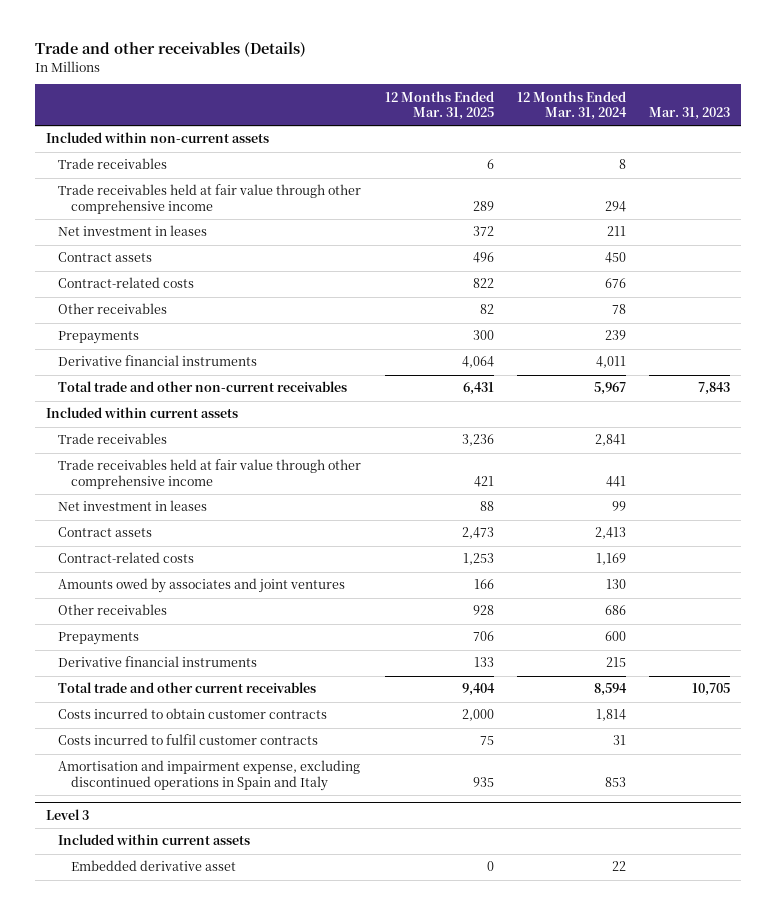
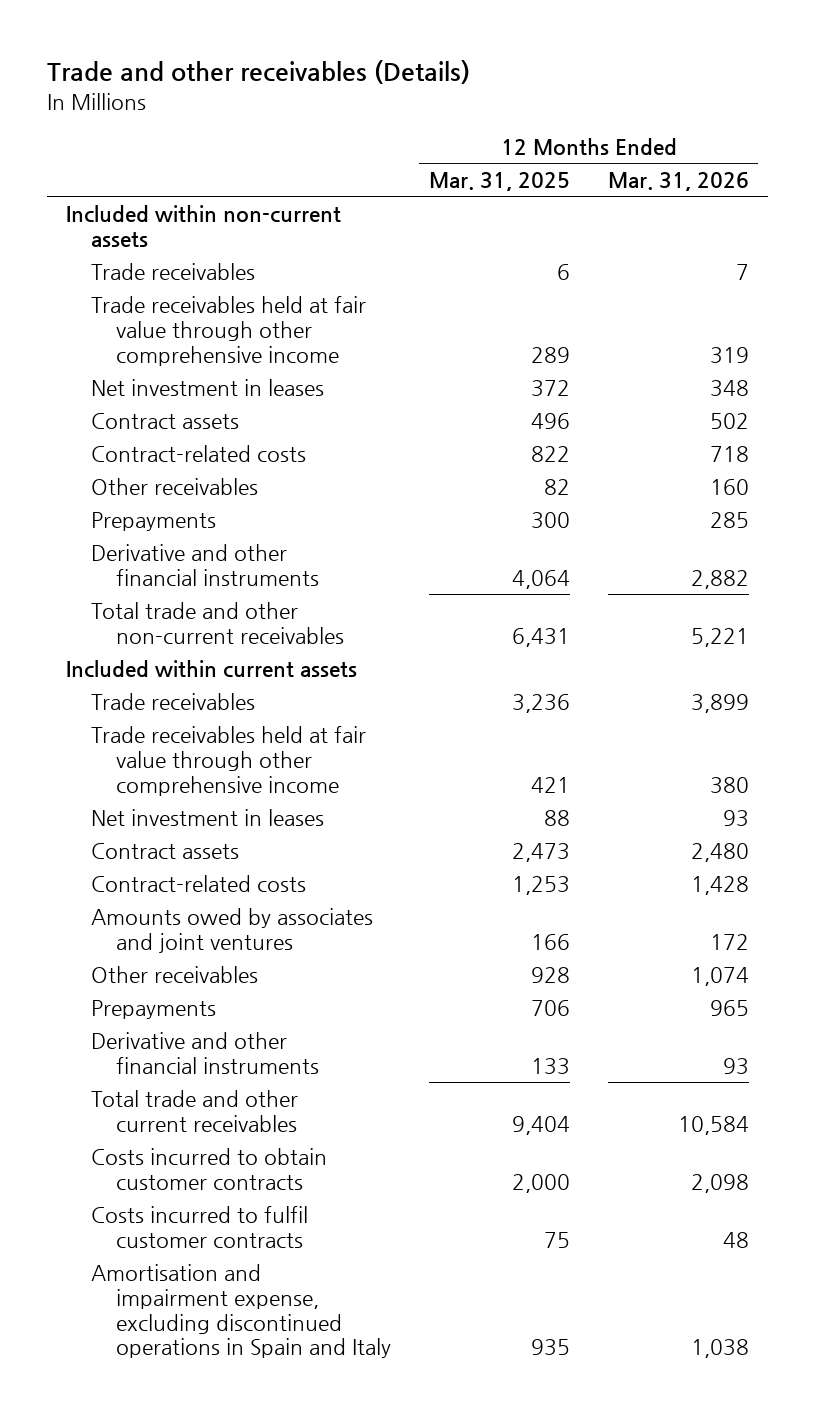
- | 12 Months Ended Mar. 31, 2025 | 12 Months Ended Mar. 31, 2024 | Mar. 31, 2023
+ | 12 Months Ended Mar. 31, 2025 | 12 Months Ended Mar. 31, 2026
- Derivative financial instruments | 4,064 | 4,011 |
+ Derivative and other financial instruments | 4,064 | 2,882
- Derivative financial instruments | 133 | 215 |
+ Derivative and other financial instruments | 133 | 93
- Level 3
- Included within current assets
- Embedded derivative asset | 0 | 22 |

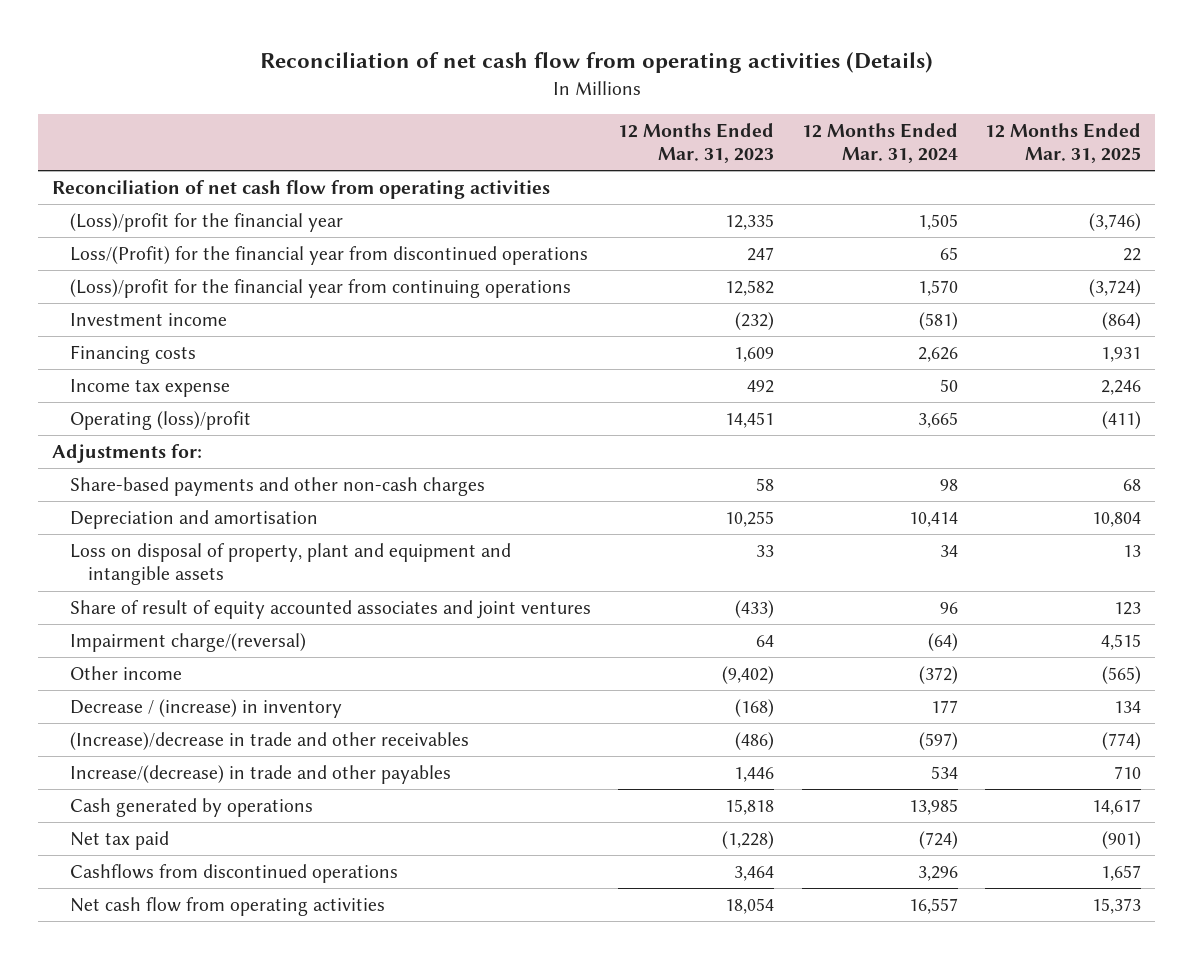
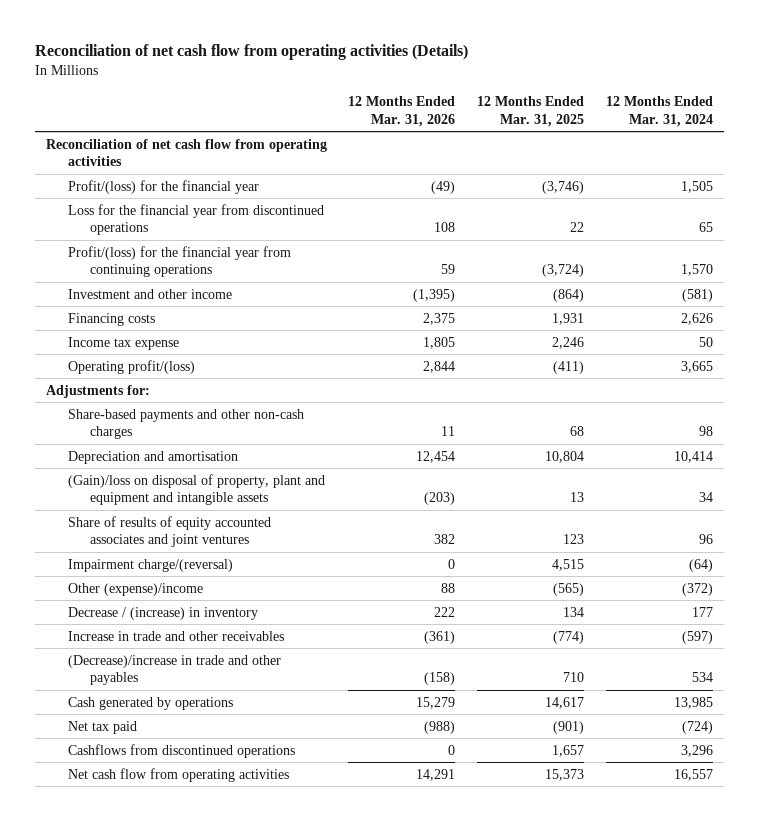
- | 12 Months Ended Mar. 31, 2023 | 12 Months Ended Mar. 31, 2024 | 12 Months Ended Mar. 31, 2025
+ | 12 Months Ended Mar. 31, 2026 | 12 Months Ended Mar. 31, 2025 | 12 Months Ended Mar. 31, 2024
- (Loss)/profit for the financial year | 12,335 | 1,505 | (3,746)
- Loss/(Profit) for the financial year from discontinued operations | 247 | 65 | 22
- (Loss)/profit for the financial year from continuing operations | 12,582 | 1,570 | (3,724)
- Investment income | (232) | (581) | (864)
+ Profit/(loss) for the financial year | (49) | (3,746) | 1,505
+ Loss for the financial year from discontinued operations | 108 | 22 | 65
+ Profit/(loss) for the financial year from continuing operations | 59 | (3,724) | 1,570
+ Investment and other income | (1,395) | (864) | (581)
- Operating (loss)/profit | 14,451 | 3,665 | (411)
+ Operating profit/(loss) | 2,844 | (411) | 3,665
- Loss on disposal of property, plant and equipment and intangible assets | 33 | 34 | 13
- Share of result of equity accounted associates and joint ventures | (433) | 96 | 123
+ (Gain)/loss on disposal of property, plant and equipment and intangible assets | (203) | 13 | 34
+ Share of results of equity accounted associates and joint ventures | 382 | 123 | 96
- Other income | (9,402) | (372) | (565)
+ Other (expense)/income | 88 | (565) | (372)
- (Increase)/decrease in trade and other receivables | (486) | (597) | (774)
- Increase/(decrease) in trade and other payables | 1,446 | 534 | 710
+ Increase in trade and other receivables | (361) | (774) | (597)
+ (Decrease)/increase in trade and other payables | (158) | 710 | 534

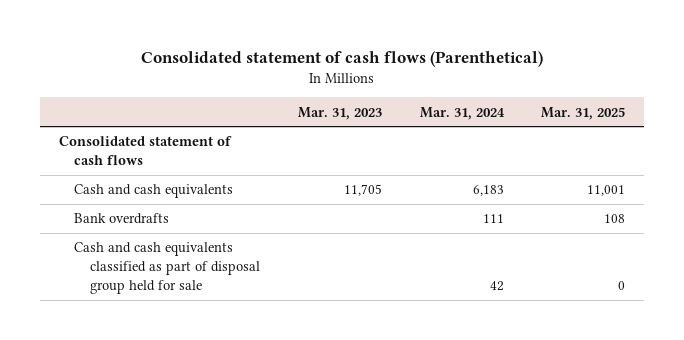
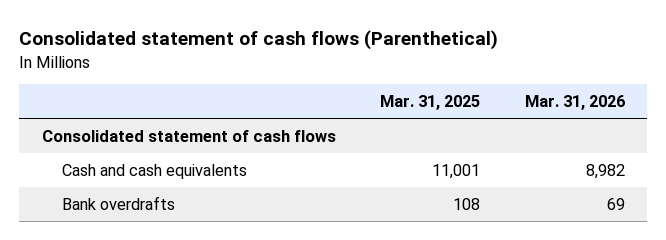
- | Mar. 31, 2023 | Mar. 31, 2024 | Mar. 31, 2025
+ | Mar. 31, 2025 | Mar. 31, 2026
- Cash and cash equivalents classified as part of disposal group held for sale | | 42 | 0

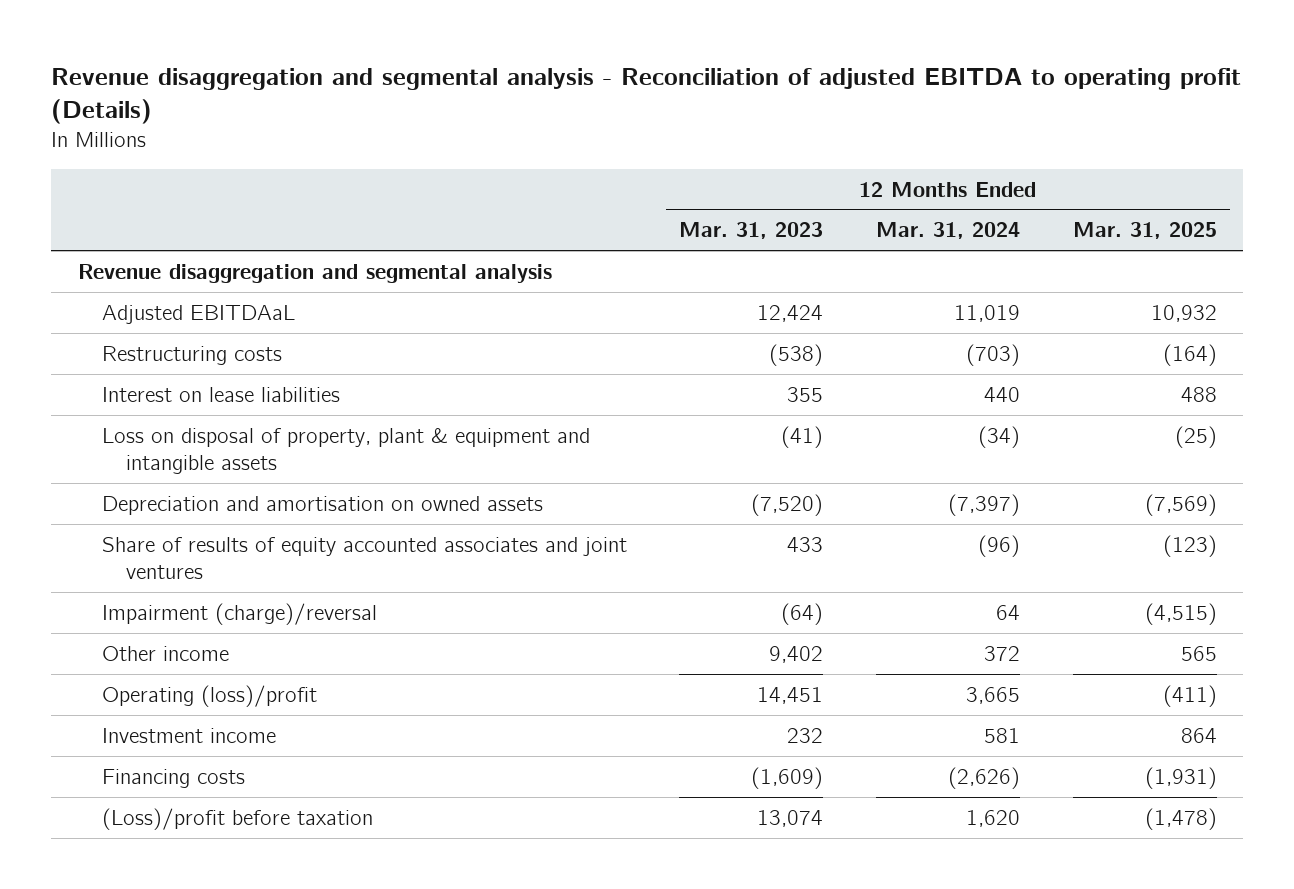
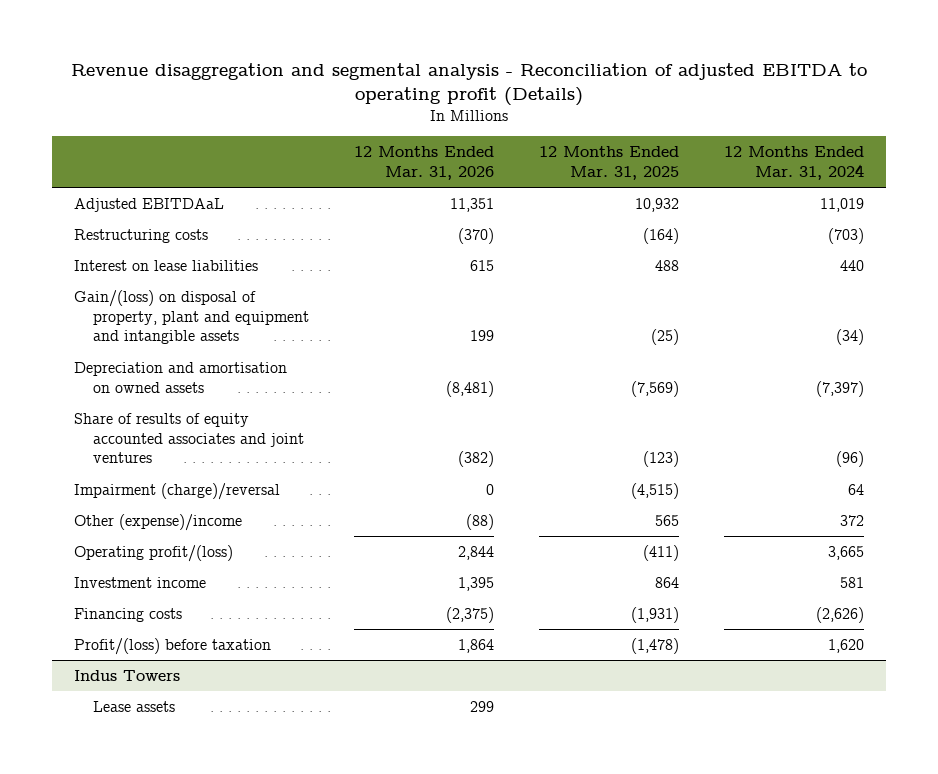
- | 12 Months Ended Mar. 31, 2023 | 12 Months Ended Mar. 31, 2024 | 12 Months Ended Mar. 31, 2025
+ | 12 Months Ended Mar. 31, 2026 | 12 Months Ended Mar. 31, 2025 | 12 Months Ended Mar. 31, 2024
- Revenue disaggregation and segmental analysis
- Loss on disposal of property, plant & equipment and intangible assets | (41) | (34) | (25)
+ Gain/(loss) on disposal of property, plant and equipment and intangible assets | 199 | (25) | (34)
- Other income | 9,402 | 372 | 565
- Operating (loss)/profit | 14,451 | 3,665 | (411)
+ Other (expense)/income | (88) | 565 | 372
+ Operating profit/(loss) | 2,844 | (411) | 3,665
- (Loss)/profit before taxation | 13,074 | 1,620 | (1,478)
+ Profit/(loss) before taxation | 1,864 | (1,478) | 1,620
+ Indus Towers
+ Lease assets | 299 | |

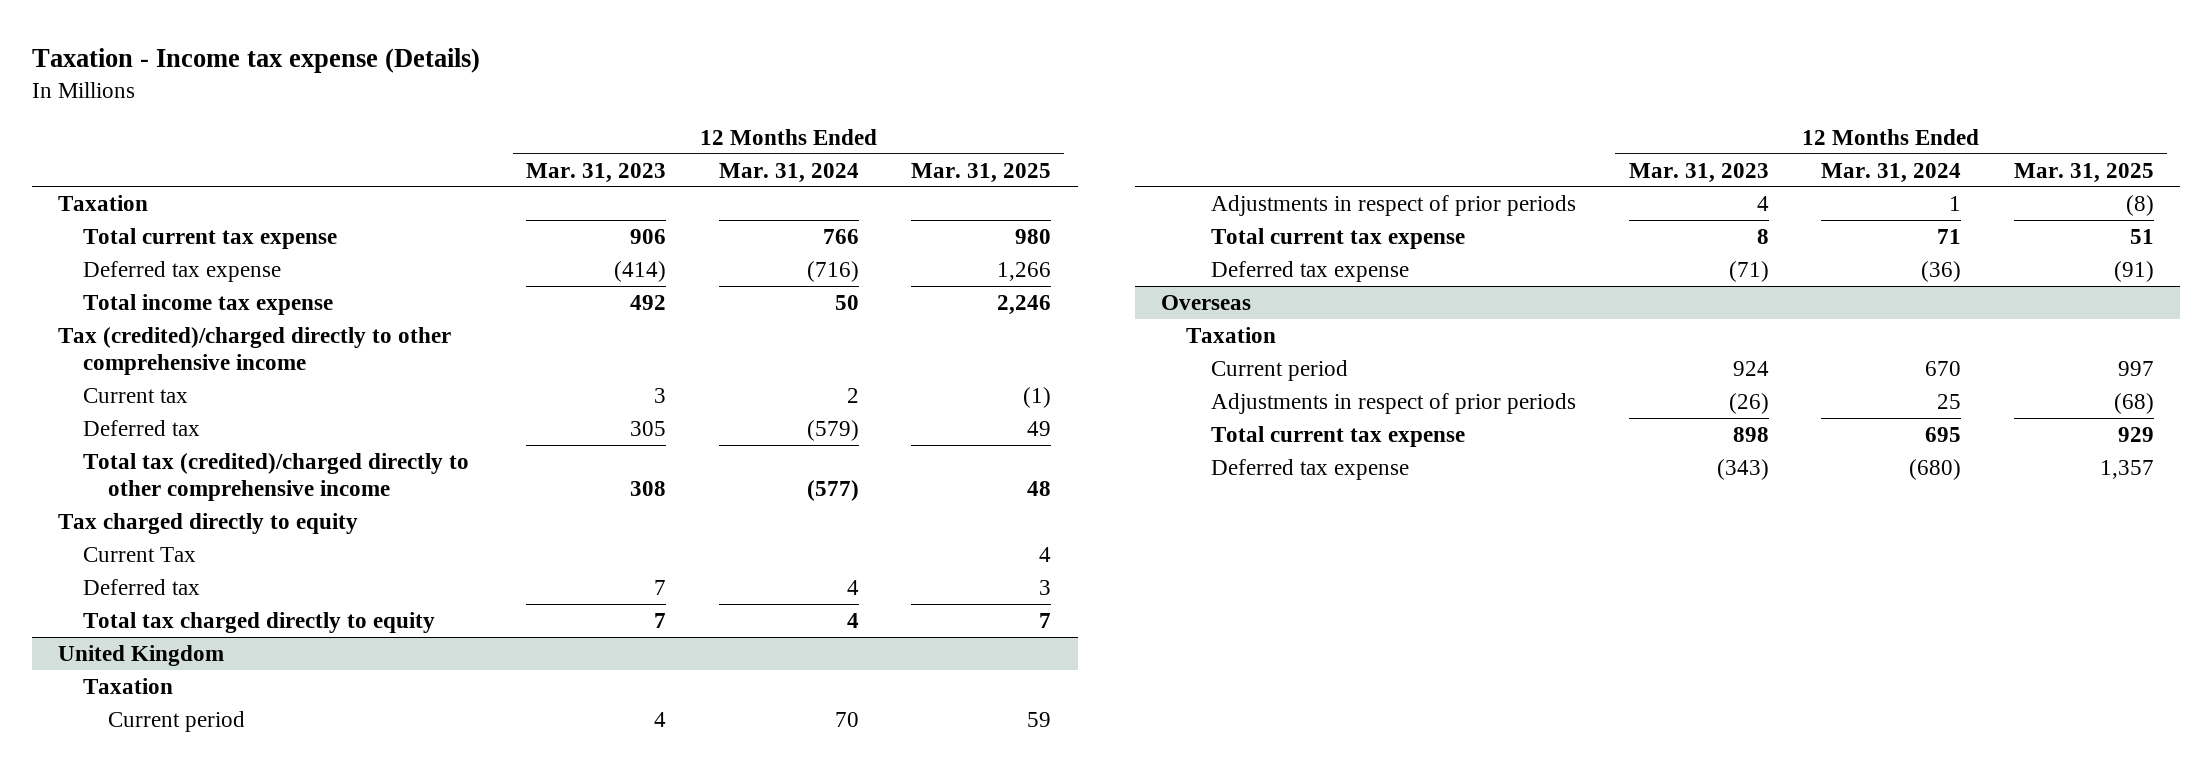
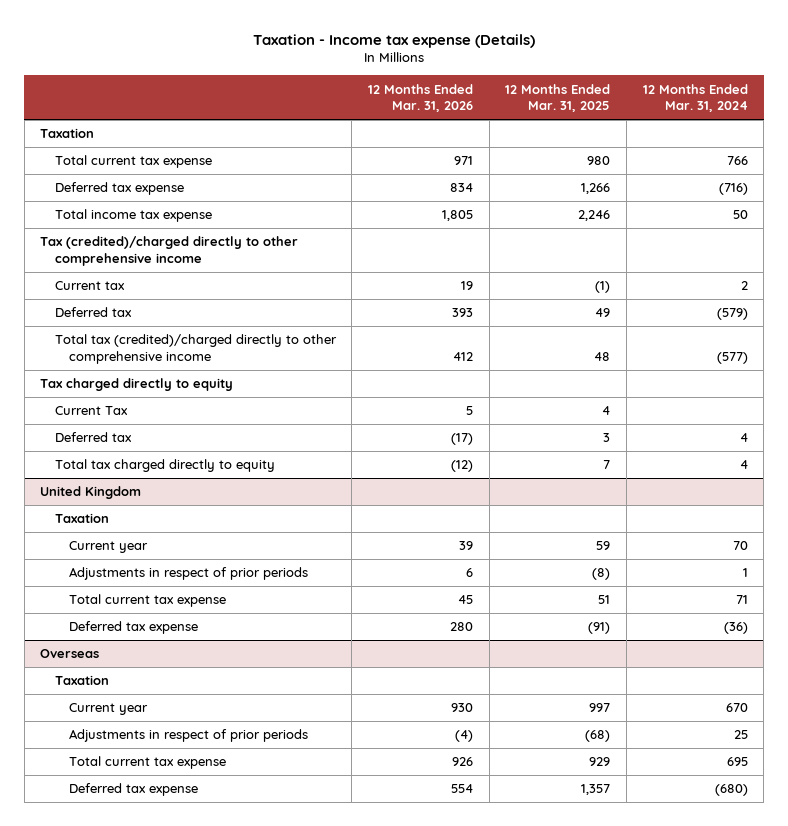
- | 12 Months Ended Mar. 31, 2023 | 12 Months Ended Mar. 31, 2024 | 12 Months Ended Mar. 31, 2025
+ | 12 Months Ended Mar. 31, 2026 | 12 Months Ended Mar. 31, 2025 | 12 Months Ended Mar. 31, 2024
@ United Kingdom
- Current period | 4 | 70 | 59
+ Current year | 39 | 59 | 70
@ Overseas
- Current period | 924 | 670 | 997
+ Current year | 930 | 997 | 670

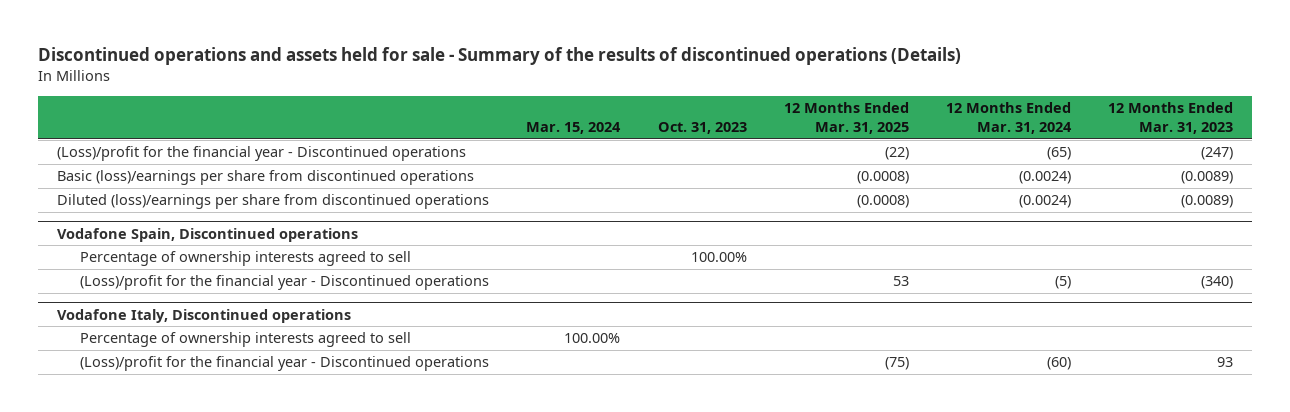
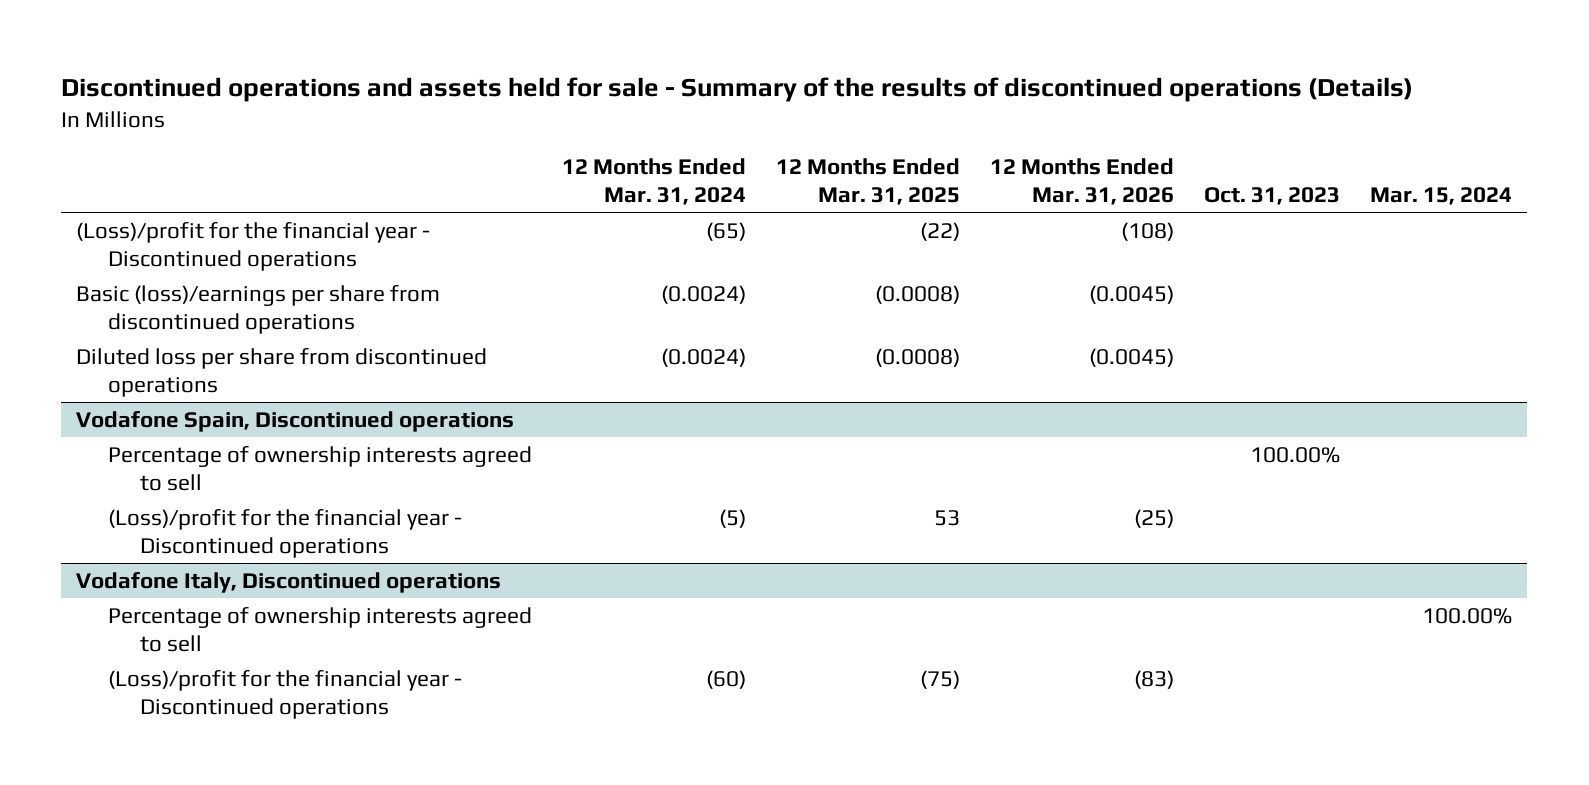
- | Mar. 15, 2024 | Oct. 31, 2023 | 12 Months Ended Mar. 31, 2025 | 12 Months Ended Mar. 31, 2024 | 12 Months Ended Mar. 31, 2023
+ | 12 Months Ended Mar. 31, 2024 | 12 Months Ended Mar. 31, 2025 | 12 Months Ended Mar. 31, 2026 | Oct. 31, 2023 | Mar. 15, 2024
- Diluted (loss)/earnings per share from discontinued operations | | | (0.0008) | (0.0024) | (0.0089)
+ Diluted loss per share from discontinued operations | (0.0024) | (0.0008) | (0.0045) | |

